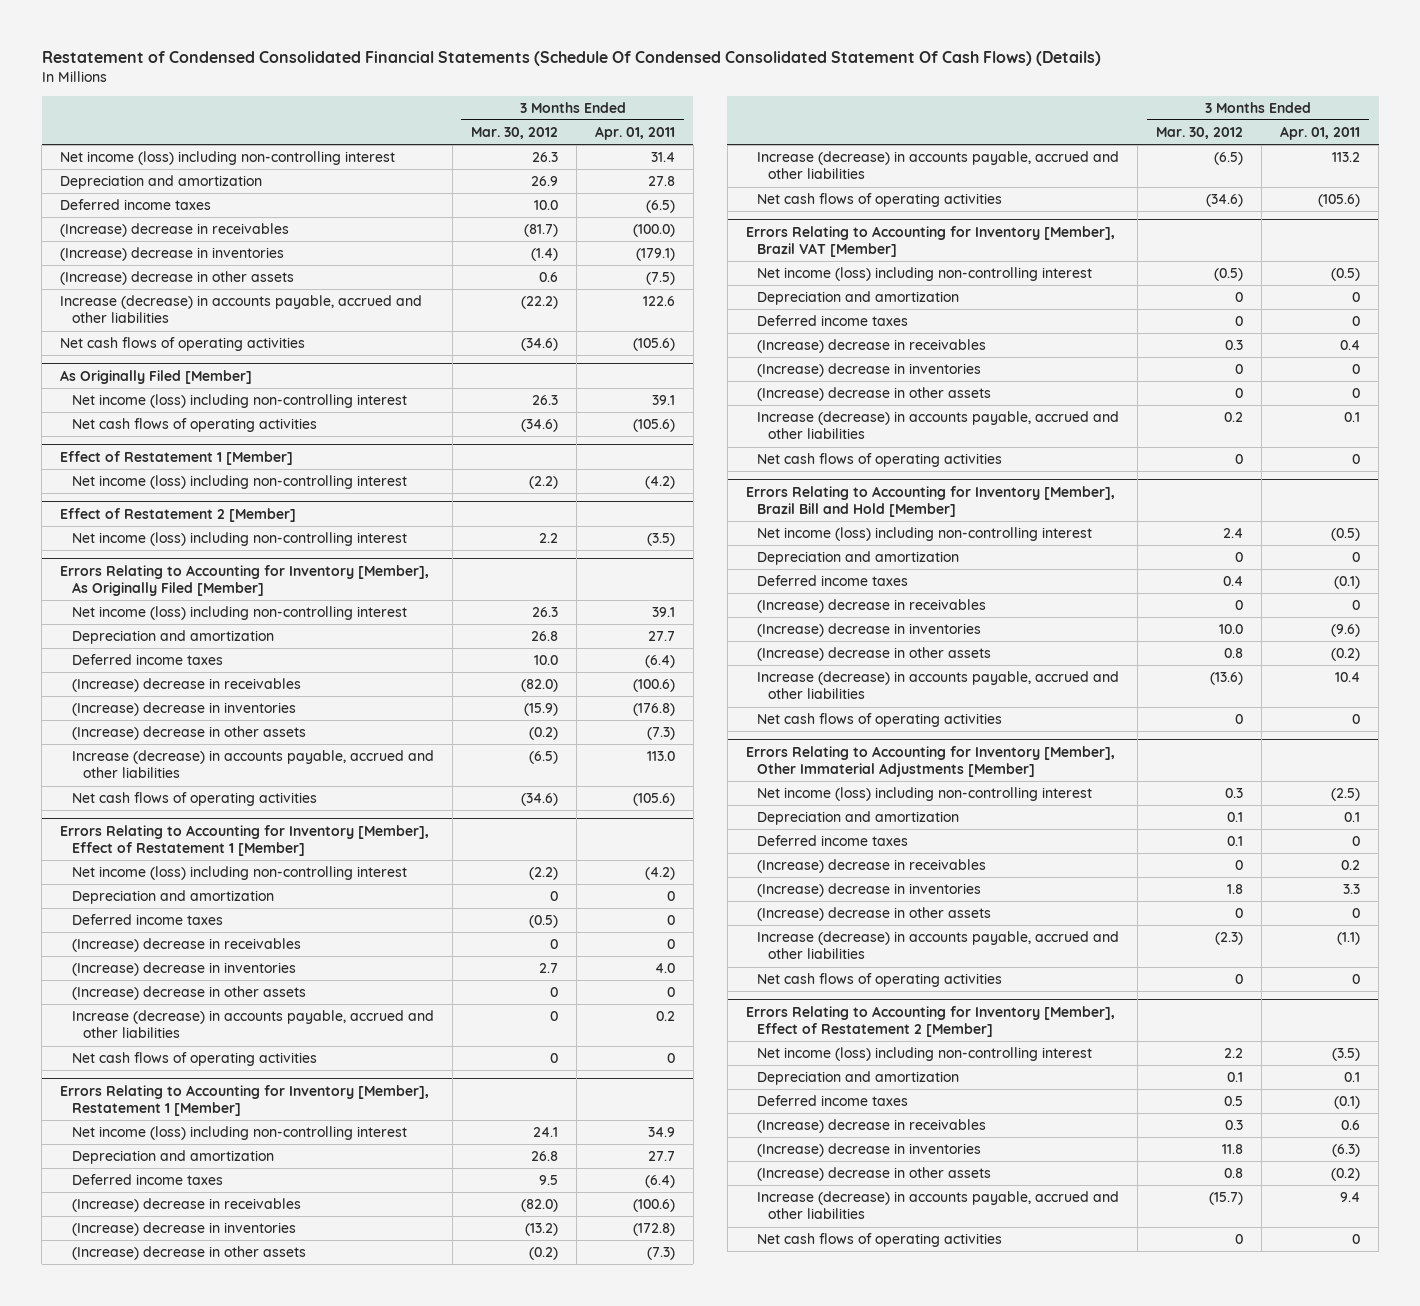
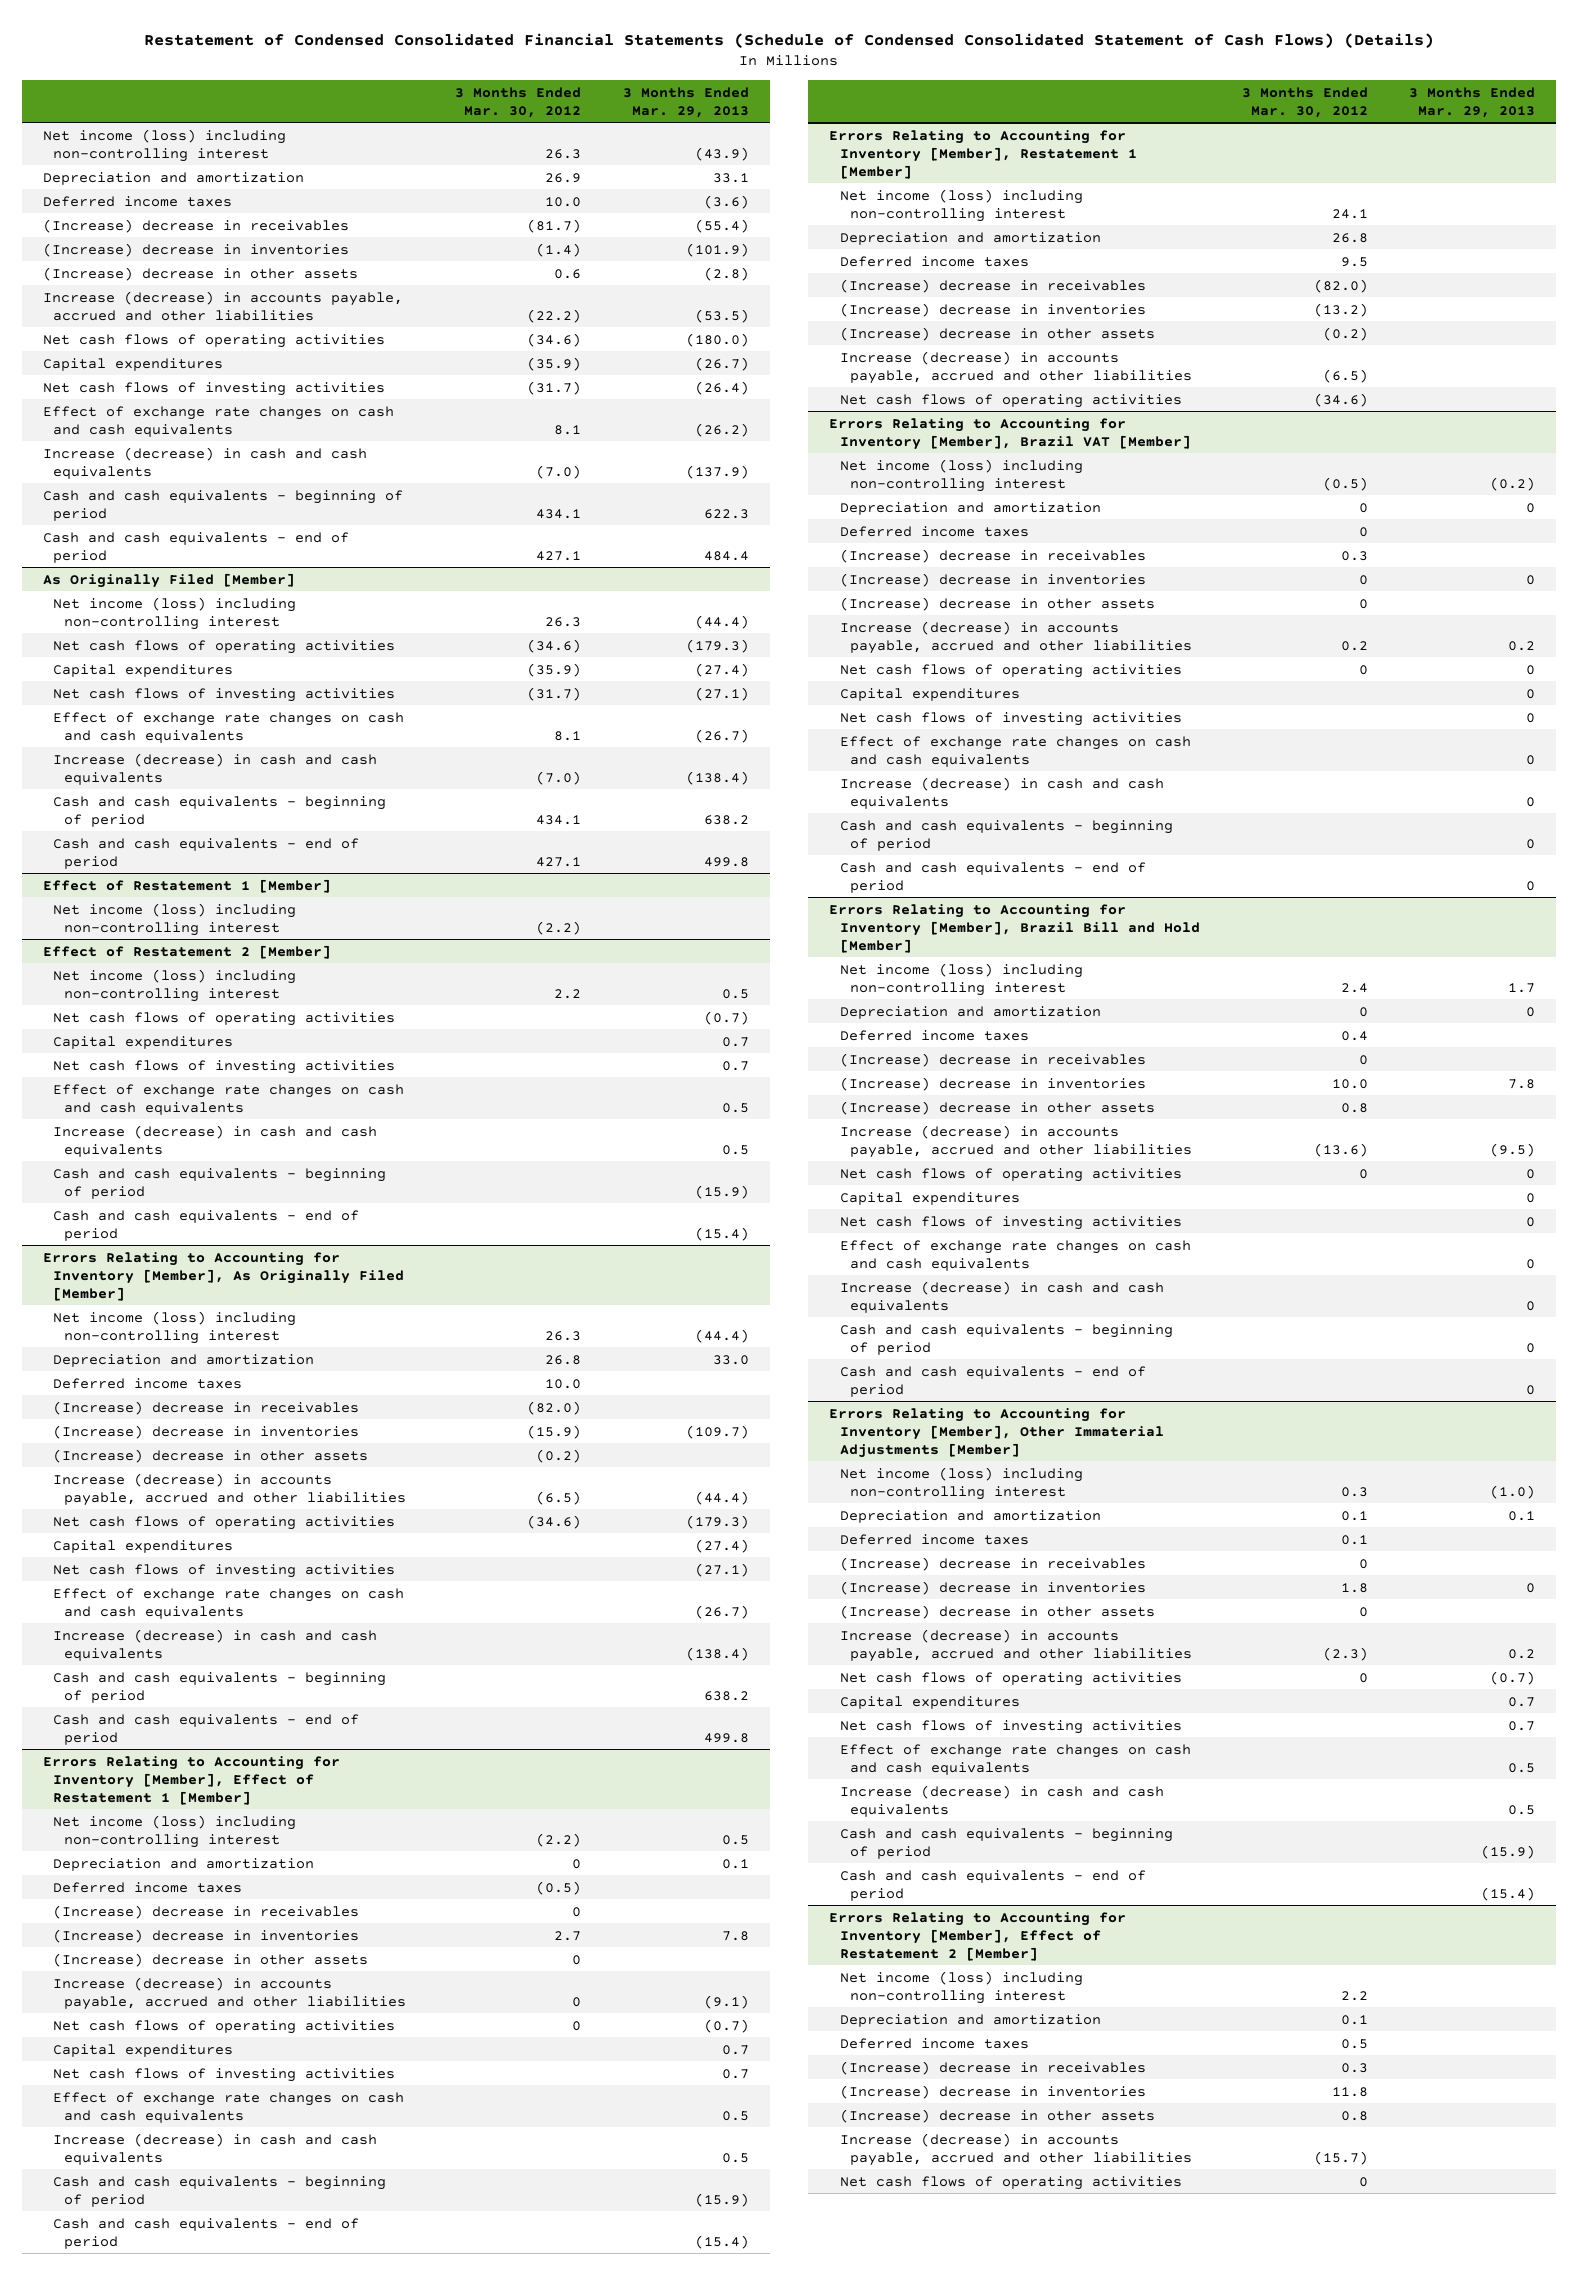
- Restatement of Condensed Consolidated Financial Statements (Schedule Of Condensed Consolidated Statement Of Cash Flows) (Details)
+ Restatement of Condensed Consolidated Financial Statements (Schedule of Condensed Consolidated Statement of Cash Flows) (Details)
- | 3 Months Ended Mar. 30, 2012 | 3 Months Ended Apr. 01, 2011
+ | 3 Months Ended Mar. 30, 2012 | 3 Months Ended Mar. 29, 2013
+ Capital expenditures | (35.9) | (26.7)
+ Net cash flows of investing activities | (31.7) | (26.4)
+ Effect of exchange rate changes on cash and cash equivalents | 8.1 | (26.2)
+ Increase (decrease) in cash and cash equivalents | (7.0) | (137.9)
+ Cash and cash equivalents - beginning of period | 434.1 | 622.3
+ Cash and cash equivalents - end of period | 427.1 | 484.4
@ As Originally Filed [Member]
+ Capital expenditures | (35.9) | (27.4)
+ Net cash flows of investing activities | (31.7) | (27.1)
+ Effect of exchange rate changes on cash and cash equivalents | 8.1 | (26.7)
+ Increase (decrease) in cash and cash equivalents | (7.0) | (138.4)
+ Cash and cash equivalents - beginning of period | 434.1 | 638.2
+ Cash and cash equivalents - end of period | 427.1 | 499.8
@ Effect of Restatement 2 [Member]
+ Net cash flows of operating activities | | (0.7)
+ Capital expenditures | | 0.7
+ Net cash flows of investing activities | | 0.7
+ Effect of exchange rate changes on cash and cash equivalents | | 0.5
+ Increase (decrease) in cash and cash equivalents | | 0.5
+ Cash and cash equivalents - beginning of period | | (15.9)
+ Cash and cash equivalents - end of period | | (15.4)
@ Errors Relating to Accounting for Inventory [Member], As Originally Filed [Member]
+ Capital expenditures | | (27.4)
+ Net cash flows of investing activities | | (27.1)
+ Effect of exchange rate changes on cash and cash equivalents | | (26.7)
+ Increase (decrease) in cash and cash equivalents | | (138.4)
+ Cash and cash equivalents - beginning of period | | 638.2
+ Cash and cash equivalents - end of period | | 499.8
@ Errors Relating to Accounting for Inventory [Member], Effect of Restatement 1 [Member]
+ Capital expenditures | | 0.7
+ Net cash flows of investing activities | | 0.7
+ Effect of exchange rate changes on cash and cash equivalents | | 0.5
+ Increase (decrease) in cash and cash equivalents | | 0.5
+ Cash and cash equivalents - beginning of period | | (15.9)
+ Cash and cash equivalents - end of period | | (15.4)
@ Errors Relating to Accounting for Inventory [Member], Brazil VAT [Member]
+ Capital expenditures | | 0
+ Net cash flows of investing activities | | 0
+ Effect of exchange rate changes on cash and cash equivalents | | 0
+ Increase (decrease) in cash and cash equivalents | | 0
+ Cash and cash equivalents - beginning of period | | 0
+ Cash and cash equivalents - end of period | | 0
@ Errors Relating to Accounting for Inventory [Member], Brazil Bill and Hold [Member]
+ Capital expenditures | | 0
+ Net cash flows of investing activities | | 0
+ Effect of exchange rate changes on cash and cash equivalents | | 0
+ Increase (decrease) in cash and cash equivalents | | 0
+ Cash and cash equivalents - beginning of period | | 0
+ Cash and cash equivalents - end of period | | 0
@ Errors Relating to Accounting for Inventory [Member], Other Immaterial Adjustments [Member]
+ Capital expenditures | | 0.7
+ Net cash flows of investing activities | | 0.7
+ Effect of exchange rate changes on cash and cash equivalents | | 0.5
+ Increase (decrease) in cash and cash equivalents | | 0.5
+ Cash and cash equivalents - beginning of period | | (15.9)
+ Cash and cash equivalents - end of period | | (15.4)

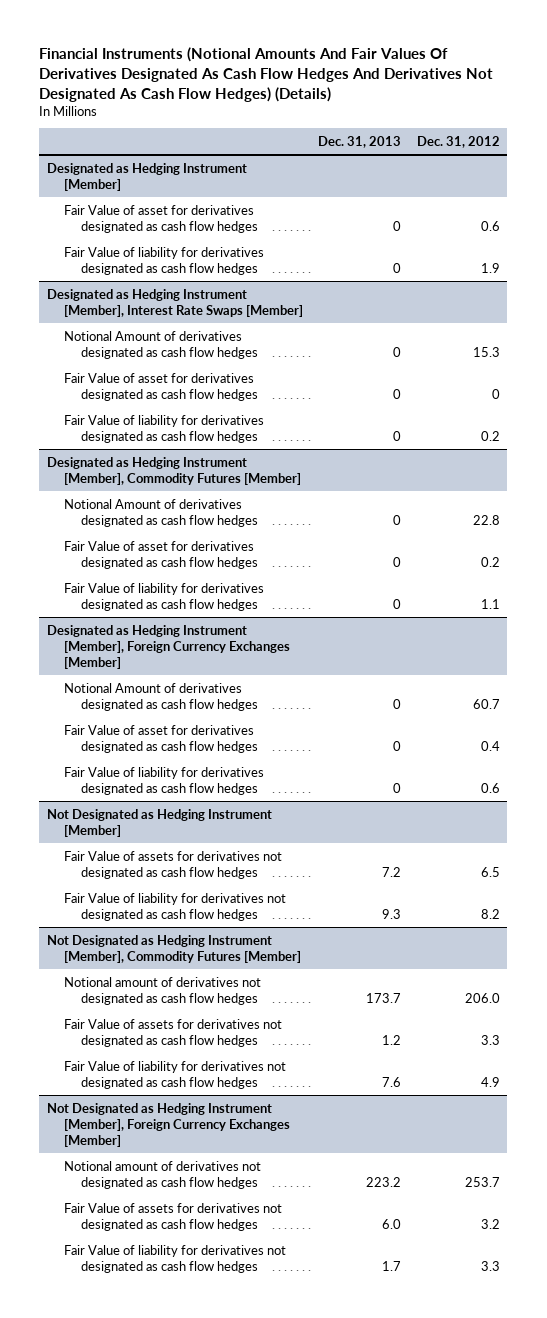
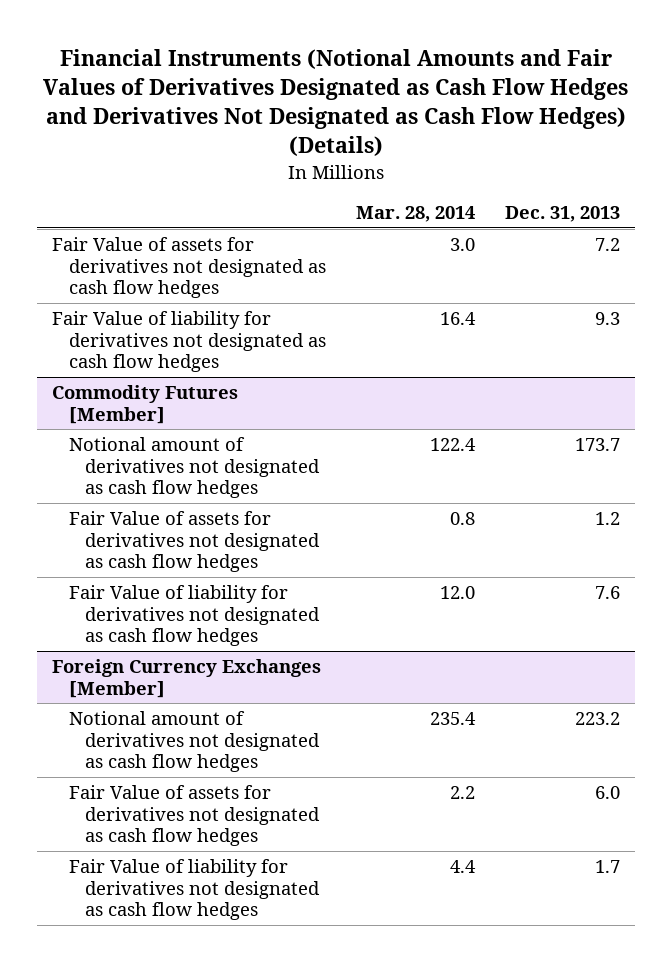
- Financial Instruments (Notional Amounts And Fair Values Of Derivatives Designated As Cash Flow Hedges And Derivatives Not Designated As Cash Flow Hedges) (Details)
+ Financial Instruments (Notional Amounts and Fair Values of Derivatives Designated as Cash Flow Hedges and Derivatives Not Designated as Cash Flow Hedges) (Details)
- | Dec. 31, 2013 | Dec. 31, 2012
+ | Mar. 28, 2014 | Dec. 31, 2013
- Designated as Hedging Instrument [Member]
- Fair Value of asset for derivatives designated as cash flow hedges | 0 | 0.6
- Fair Value of liability for derivatives designated as cash flow hedges | 0 | 1.9
- Designated as Hedging Instrument [Member], Interest Rate Swaps [Member]
- Notional Amount of derivatives designated as cash flow hedges | 0 | 15.3
- Fair Value of asset for derivatives designated as cash flow hedges | 0 | 0
- Fair Value of liability for derivatives designated as cash flow hedges | 0 | 0.2
- Designated as Hedging Instrument [Member], Commodity Futures [Member]
- Notional Amount of derivatives designated as cash flow hedges | 0 | 22.8
- Fair Value of asset for derivatives designated as cash flow hedges | 0 | 0.2
- Fair Value of liability for derivatives designated as cash flow hedges | 0 | 1.1
- Designated as Hedging Instrument [Member], Foreign Currency Exchanges [Member]
- Notional Amount of derivatives designated as cash flow hedges | 0 | 60.7
- Fair Value of asset for derivatives designated as cash flow hedges | 0 | 0.4
- Fair Value of liability for derivatives designated as cash flow hedges | 0 | 0.6
- Not Designated as Hedging Instrument [Member]
- Not Designated as Hedging Instrument [Member], Commodity Futures [Member]
+ Commodity Futures [Member]
- Not Designated as Hedging Instrument [Member], Foreign Currency Exchanges [Member]
+ Foreign Currency Exchanges [Member]

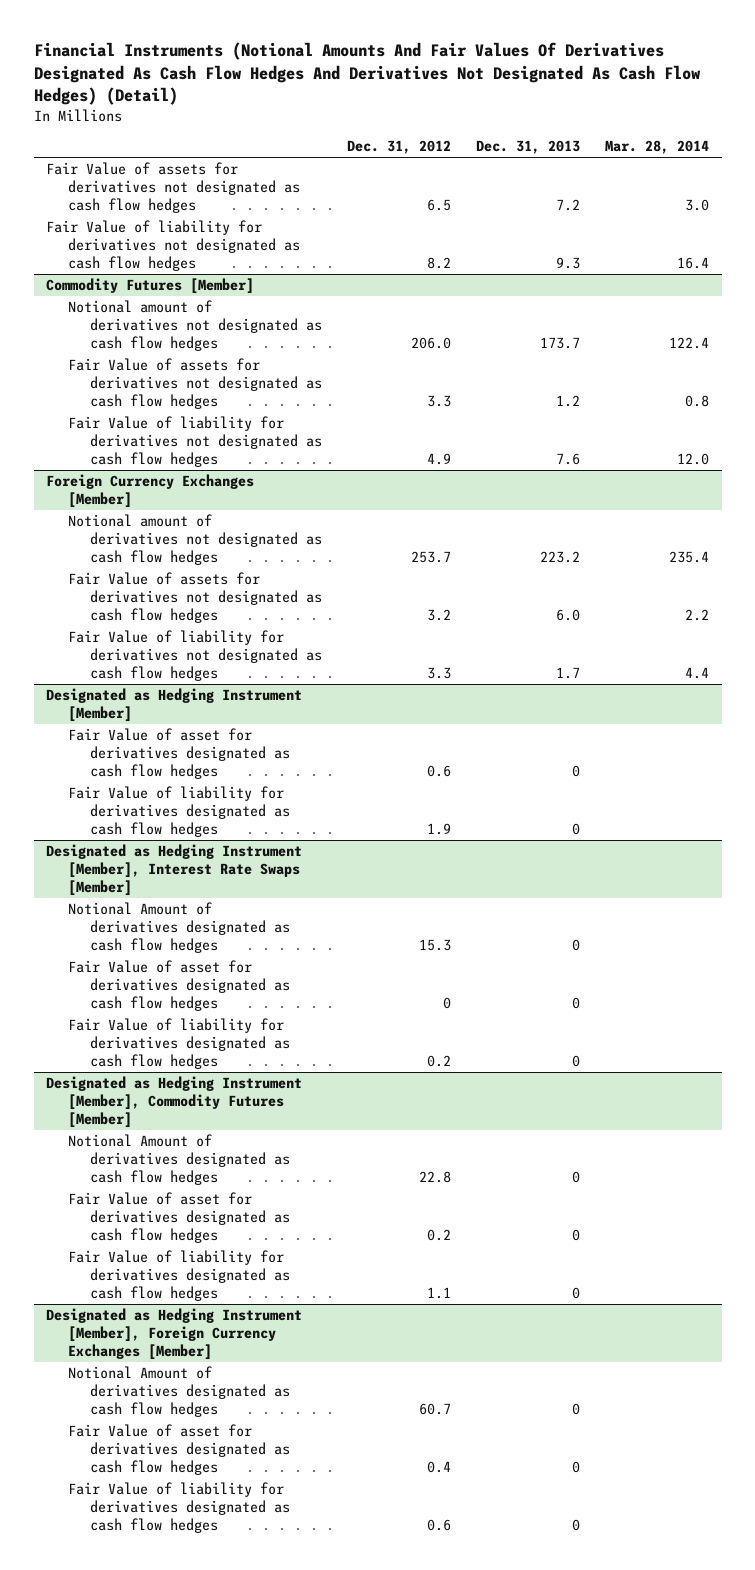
- Financial Instruments (Notional Amounts and Fair Values of Derivatives Designated as Cash Flow Hedges and Derivatives Not Designated as Cash Flow Hedges) (Details)
+ Financial Instruments (Notional Amounts And Fair Values Of Derivatives Designated As Cash Flow Hedges And Derivatives Not Designated As Cash Flow Hedges) (Detail)
- | Mar. 28, 2014 | Dec. 31, 2013
+ | Dec. 31, 2012 | Dec. 31, 2013 | Mar. 28, 2014
+ Designated as Hedging Instrument [Member]
+ Fair Value of asset for derivatives designated as cash flow hedges | 0.6 | 0 |
+ Fair Value of liability for derivatives designated as cash flow hedges | 1.9 | 0 |
+ Designated as Hedging Instrument [Member], Interest Rate Swaps [Member]
+ Notional Amount of derivatives designated as cash flow hedges | 15.3 | 0 |
+ Fair Value of asset for derivatives designated as cash flow hedges | 0 | 0 |
+ Fair Value of liability for derivatives designated as cash flow hedges | 0.2 | 0 |
+ Designated as Hedging Instrument [Member], Commodity Futures [Member]
+ Notional Amount of derivatives designated as cash flow hedges | 22.8 | 0 |
+ Fair Value of asset for derivatives designated as cash flow hedges | 0.2 | 0 |
+ Fair Value of liability for derivatives designated as cash flow hedges | 1.1 | 0 |
+ Designated as Hedging Instrument [Member], Foreign Currency Exchanges [Member]
+ Notional Amount of derivatives designated as cash flow hedges | 60.7 | 0 |
+ Fair Value of asset for derivatives designated as cash flow hedges | 0.4 | 0 |
+ Fair Value of liability for derivatives designated as cash flow hedges | 0.6 | 0 |

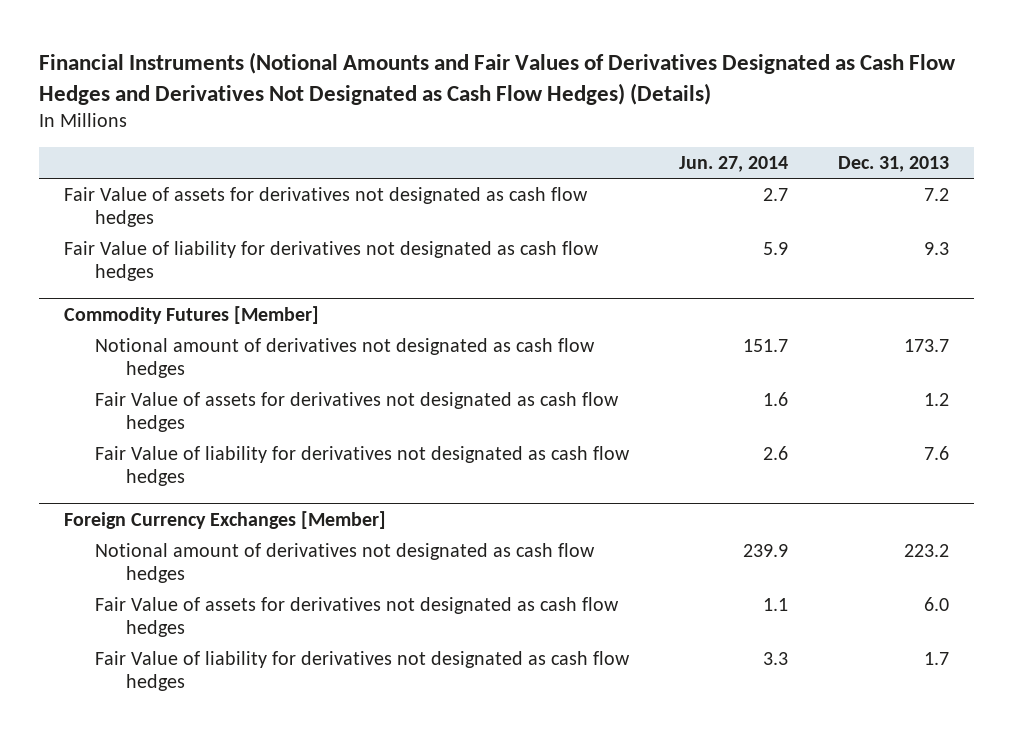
- Financial Instruments (Notional Amounts And Fair Values Of Derivatives Designated As Cash Flow Hedges And Derivatives Not Designated As Cash Flow Hedges) (Detail)
+ Financial Instruments (Notional Amounts and Fair Values of Derivatives Designated as Cash Flow Hedges and Derivatives Not Designated as Cash Flow Hedges) (Details)
- | Dec. 31, 2012 | Dec. 31, 2013 | Mar. 28, 2014
+ | Jun. 27, 2014 | Dec. 31, 2013
- Designated as Hedging Instrument [Member]
- Fair Value of asset for derivatives designated as cash flow hedges | 0.6 | 0 |
- Fair Value of liability for derivatives designated as cash flow hedges | 1.9 | 0 |
- Designated as Hedging Instrument [Member], Interest Rate Swaps [Member]
- Notional Amount of derivatives designated as cash flow hedges | 15.3 | 0 |
- Fair Value of asset for derivatives designated as cash flow hedges | 0 | 0 |
- Fair Value of liability for derivatives designated as cash flow hedges | 0.2 | 0 |
- Designated as Hedging Instrument [Member], Commodity Futures [Member]
- Notional Amount of derivatives designated as cash flow hedges | 22.8 | 0 |
- Fair Value of asset for derivatives designated as cash flow hedges | 0.2 | 0 |
- Fair Value of liability for derivatives designated as cash flow hedges | 1.1 | 0 |
- Designated as Hedging Instrument [Member], Foreign Currency Exchanges [Member]
- Notional Amount of derivatives designated as cash flow hedges | 60.7 | 0 |
- Fair Value of asset for derivatives designated as cash flow hedges | 0.4 | 0 |
- Fair Value of liability for derivatives designated as cash flow hedges | 0.6 | 0 |

